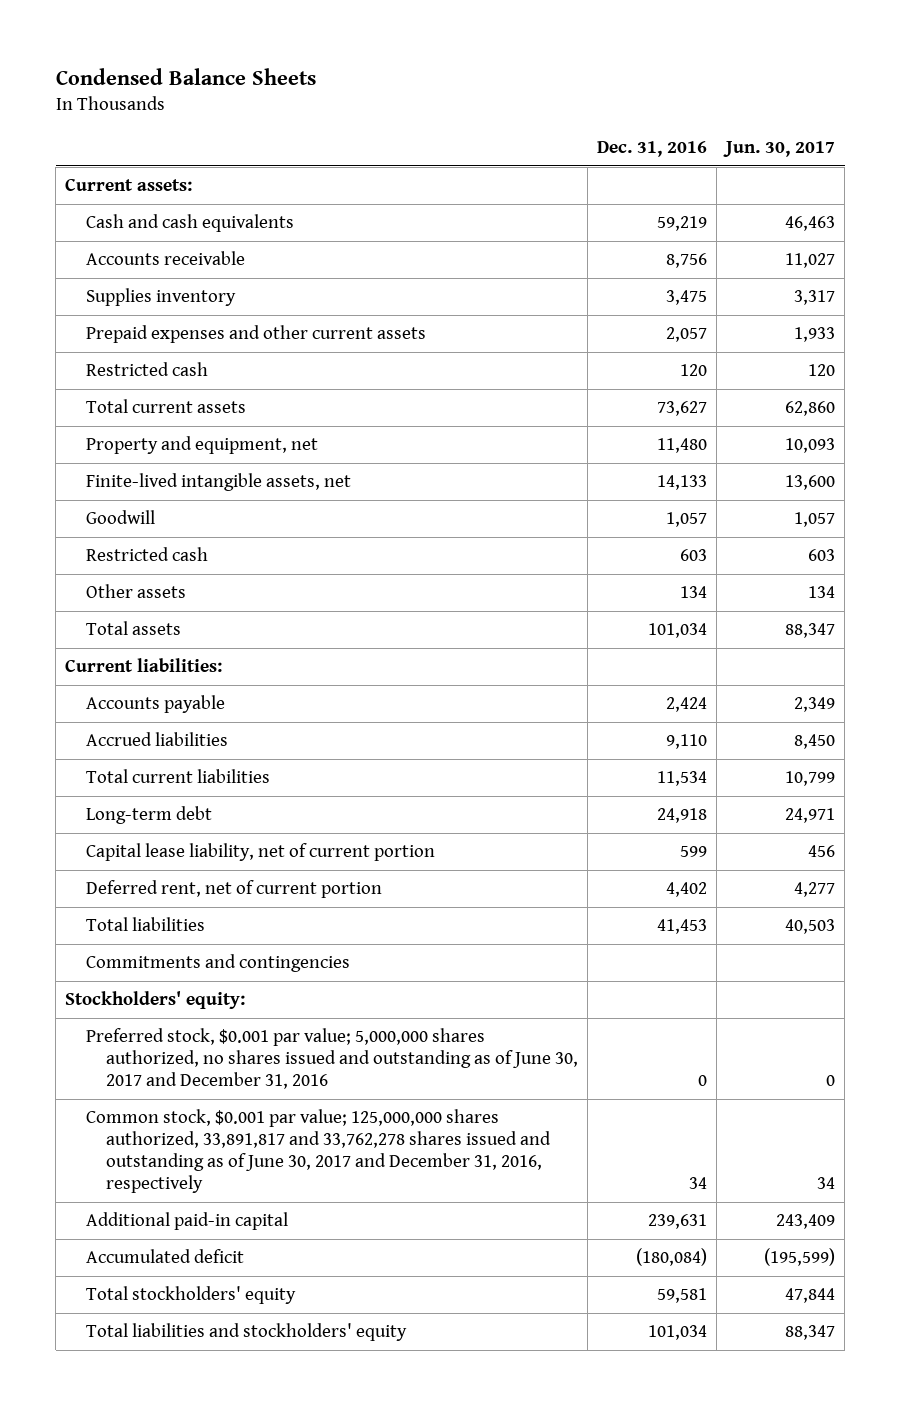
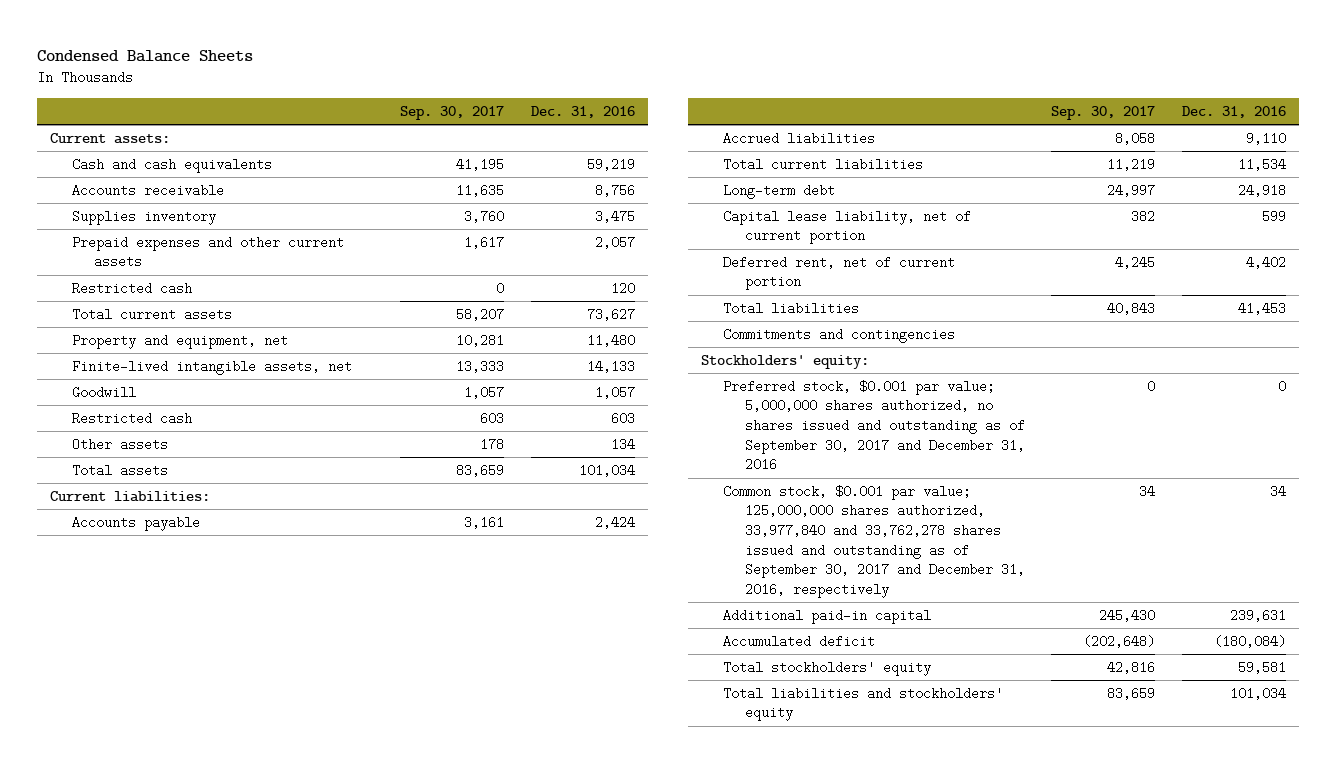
- | Dec. 31, 2016 | Jun. 30, 2017
+ | Sep. 30, 2017 | Dec. 31, 2016
- Preferred stock, $0.001 par value; 5,000,000 shares authorized, no shares issued and outstanding as of June 30, 2017 and December 31, 2016 | 0 | 0
- Common stock, $0.001 par value; 125,000,000 shares authorized, 33,891,817 and 33,762,278 shares issued and outstanding as of June 30, 2017 and December 31, 2016, respectively | 34 | 34
+ Preferred stock, $0.001 par value; 5,000,000 shares authorized, no shares issued and outstanding as of September 30, 2017 and December 31, 2016 | 0 | 0
+ Common stock, $0.001 par value; 125,000,000 shares authorized, 33,977,840 and 33,762,278 shares issued and outstanding as of September 30, 2017 and December 31, 2016, respectively | 34 | 34

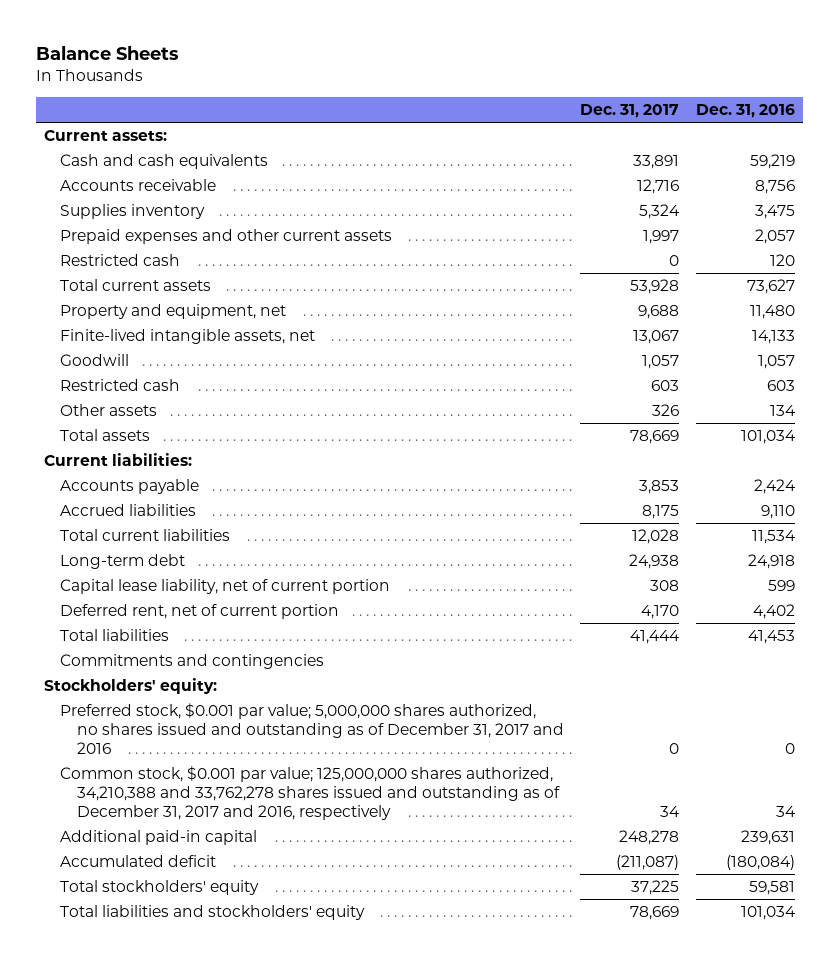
- Condensed Balance Sheets
+ Balance Sheets
- | Sep. 30, 2017 | Dec. 31, 2016
+ | Dec. 31, 2017 | Dec. 31, 2016
- Preferred stock, $0.001 par value; 5,000,000 shares authorized, no shares issued and outstanding as of September 30, 2017 and December 31, 2016 | 0 | 0
- Common stock, $0.001 par value; 125,000,000 shares authorized, 33,977,840 and 33,762,278 shares issued and outstanding as of September 30, 2017 and December 31, 2016, respectively | 34 | 34
+ Preferred stock, $0.001 par value; 5,000,000 shares authorized, no shares issued and outstanding as of December 31, 2017 and 2016 | 0 | 0
+ Common stock, $0.001 par value; 125,000,000 shares authorized, 34,210,388 and 33,762,278 shares issued and outstanding as of December 31, 2017 and 2016, respectively | 34 | 34

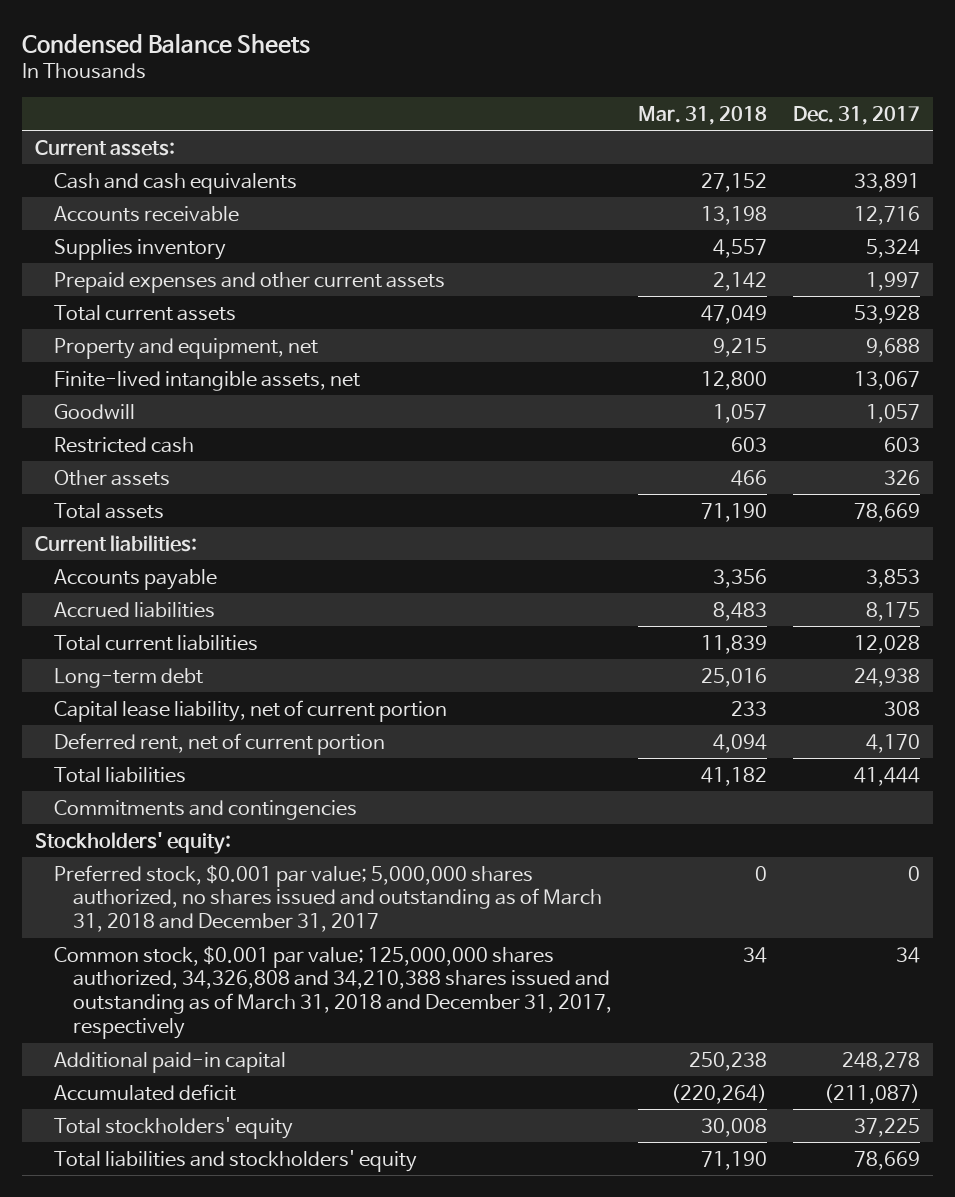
- Balance Sheets
+ Condensed Balance Sheets
- | Dec. 31, 2017 | Dec. 31, 2016
+ | Mar. 31, 2018 | Dec. 31, 2017
- Restricted cash | 0 | 120
- Preferred stock, $0.001 par value; 5,000,000 shares authorized, no shares issued and outstanding as of December 31, 2017 and 2016 | 0 | 0
- Common stock, $0.001 par value; 125,000,000 shares authorized, 34,210,388 and 33,762,278 shares issued and outstanding as of December 31, 2017 and 2016, respectively | 34 | 34
+ Preferred stock, $0.001 par value; 5,000,000 shares authorized, no shares issued and outstanding as of March 31, 2018 and December 31, 2017 | 0 | 0
+ Common stock, $0.001 par value; 125,000,000 shares authorized, 34,326,808 and 34,210,388 shares issued and outstanding as of March 31, 2018 and December 31, 2017, respectively | 34 | 34

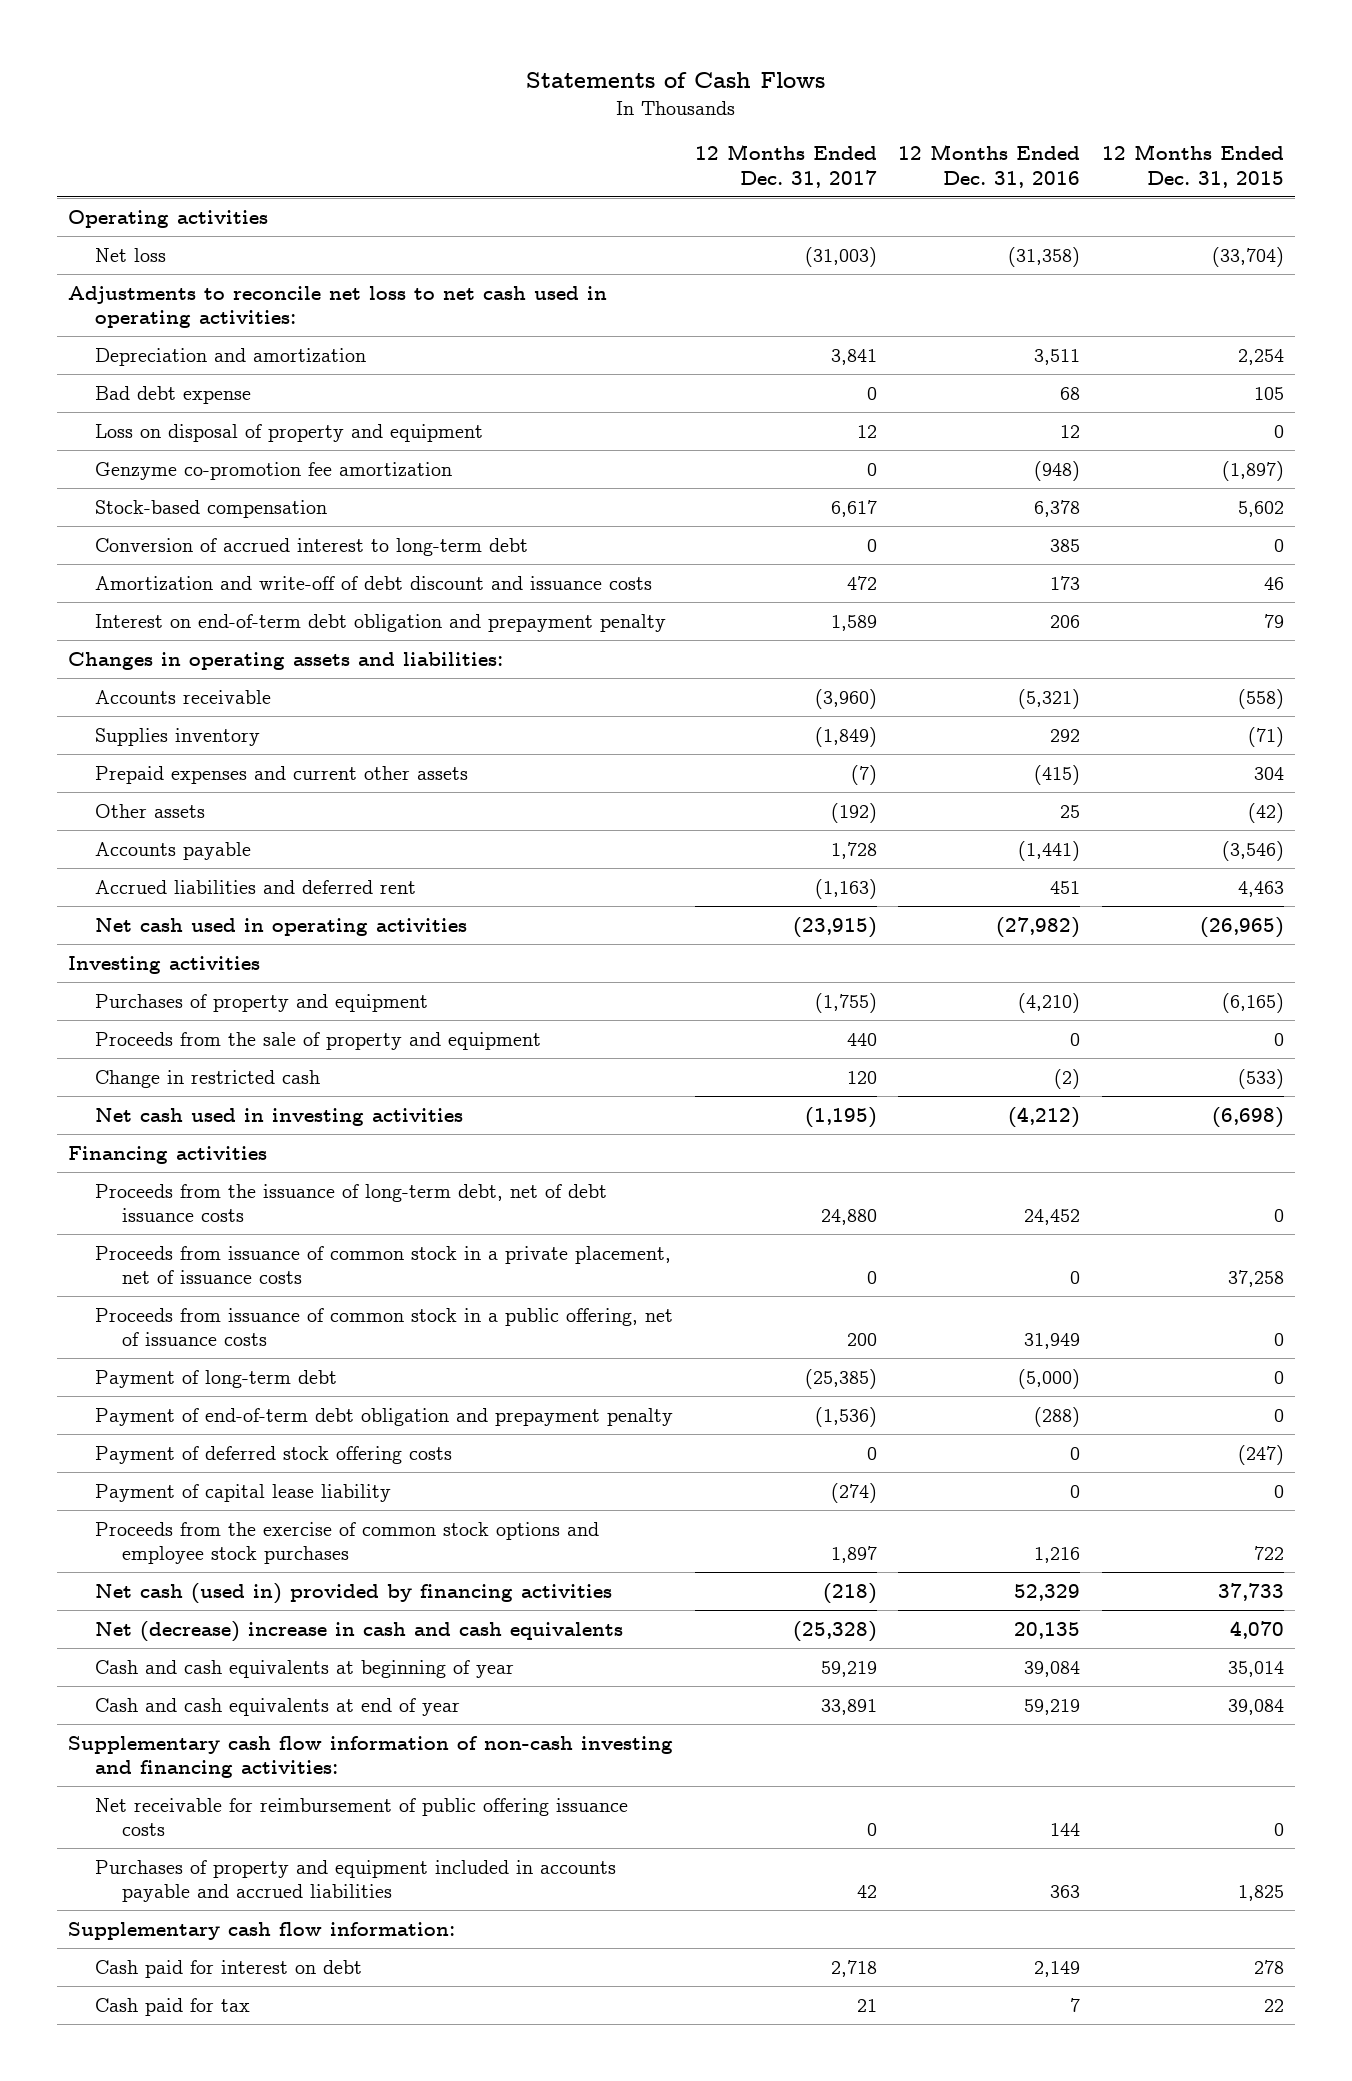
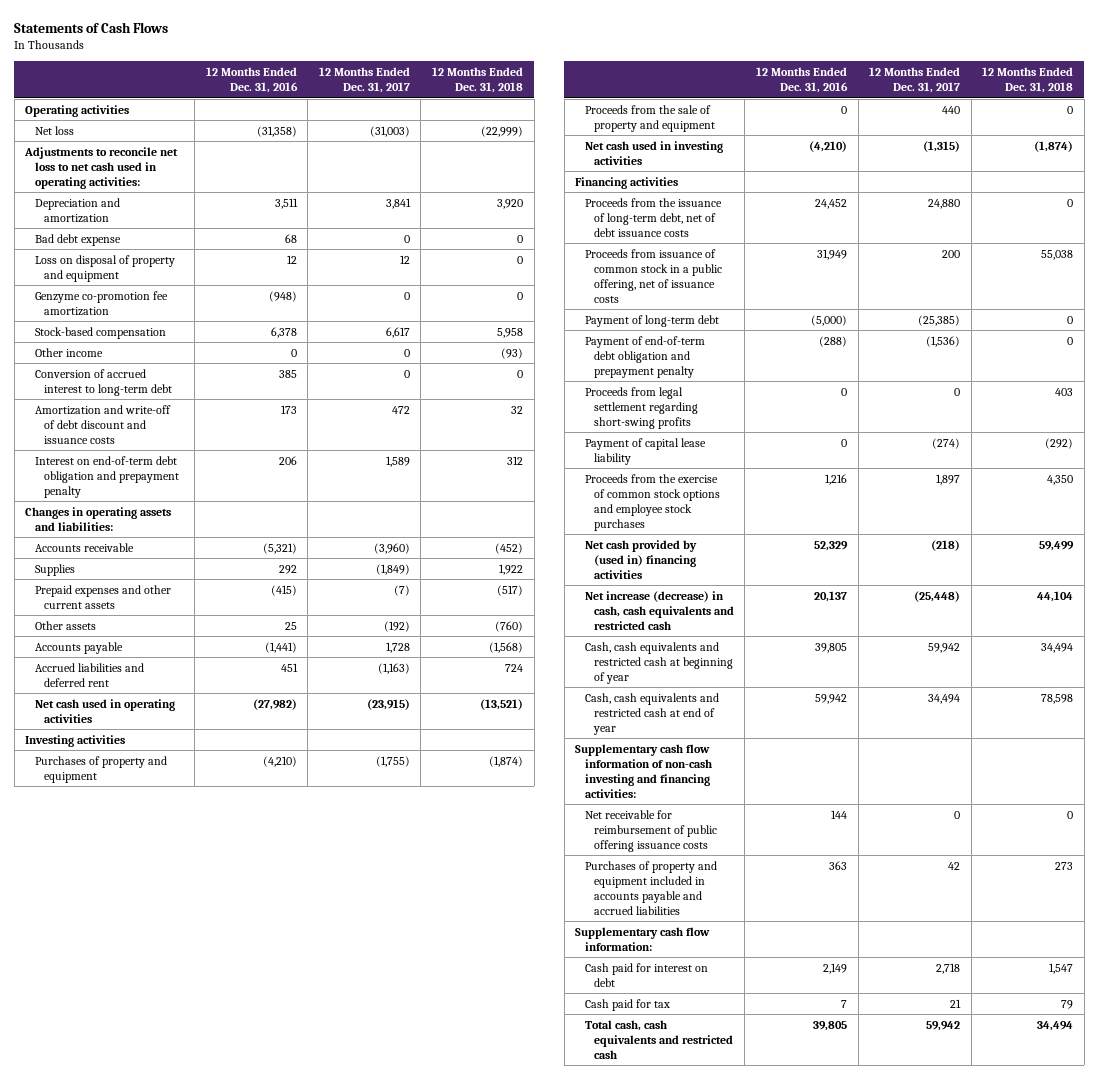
- | 12 Months Ended Dec. 31, 2017 | 12 Months Ended Dec. 31, 2016 | 12 Months Ended Dec. 31, 2015
+ | 12 Months Ended Dec. 31, 2016 | 12 Months Ended Dec. 31, 2017 | 12 Months Ended Dec. 31, 2018
+ Other income | 0 | 0 | (93)
- Supplies inventory | (1,849) | 292 | (71)
- Prepaid expenses and current other assets | (7) | (415) | 304
+ Supplies | 292 | (1,849) | 1,922
+ Prepaid expenses and other current assets | (415) | (7) | (517)
- Change in restricted cash | 120 | (2) | (533)
- Net cash used in investing activities | (1,195) | (4,212) | (6,698)
+ Net cash used in investing activities | (4,210) | (1,315) | (1,874)
- Proceeds from issuance of common stock in a private placement, net of issuance costs | 0 | 0 | 37,258
- Payment of deferred stock offering costs | 0 | 0 | (247)
+ Proceeds from legal settlement regarding short-swing profits | 0 | 0 | 403
- Net cash (used in) provided by financing activities | (218) | 52,329 | 37,733
- Net (decrease) increase in cash and cash equivalents | (25,328) | 20,135 | 4,070
- Cash and cash equivalents at beginning of year | 59,219 | 39,084 | 35,014
- Cash and cash equivalents at end of year | 33,891 | 59,219 | 39,084
+ Net cash provided by (used in) financing activities | 52,329 | (218) | 59,499
+ Net increase (decrease) in cash, cash equivalents and restricted cash | 20,137 | (25,448) | 44,104
+ Cash, cash equivalents and restricted cash at beginning of year | 39,805 | 59,942 | 34,494
+ Cash, cash equivalents and restricted cash at end of year | 59,942 | 34,494 | 78,598
+ Total cash, cash equivalents and restricted cash | 39,805 | 59,942 | 34,494

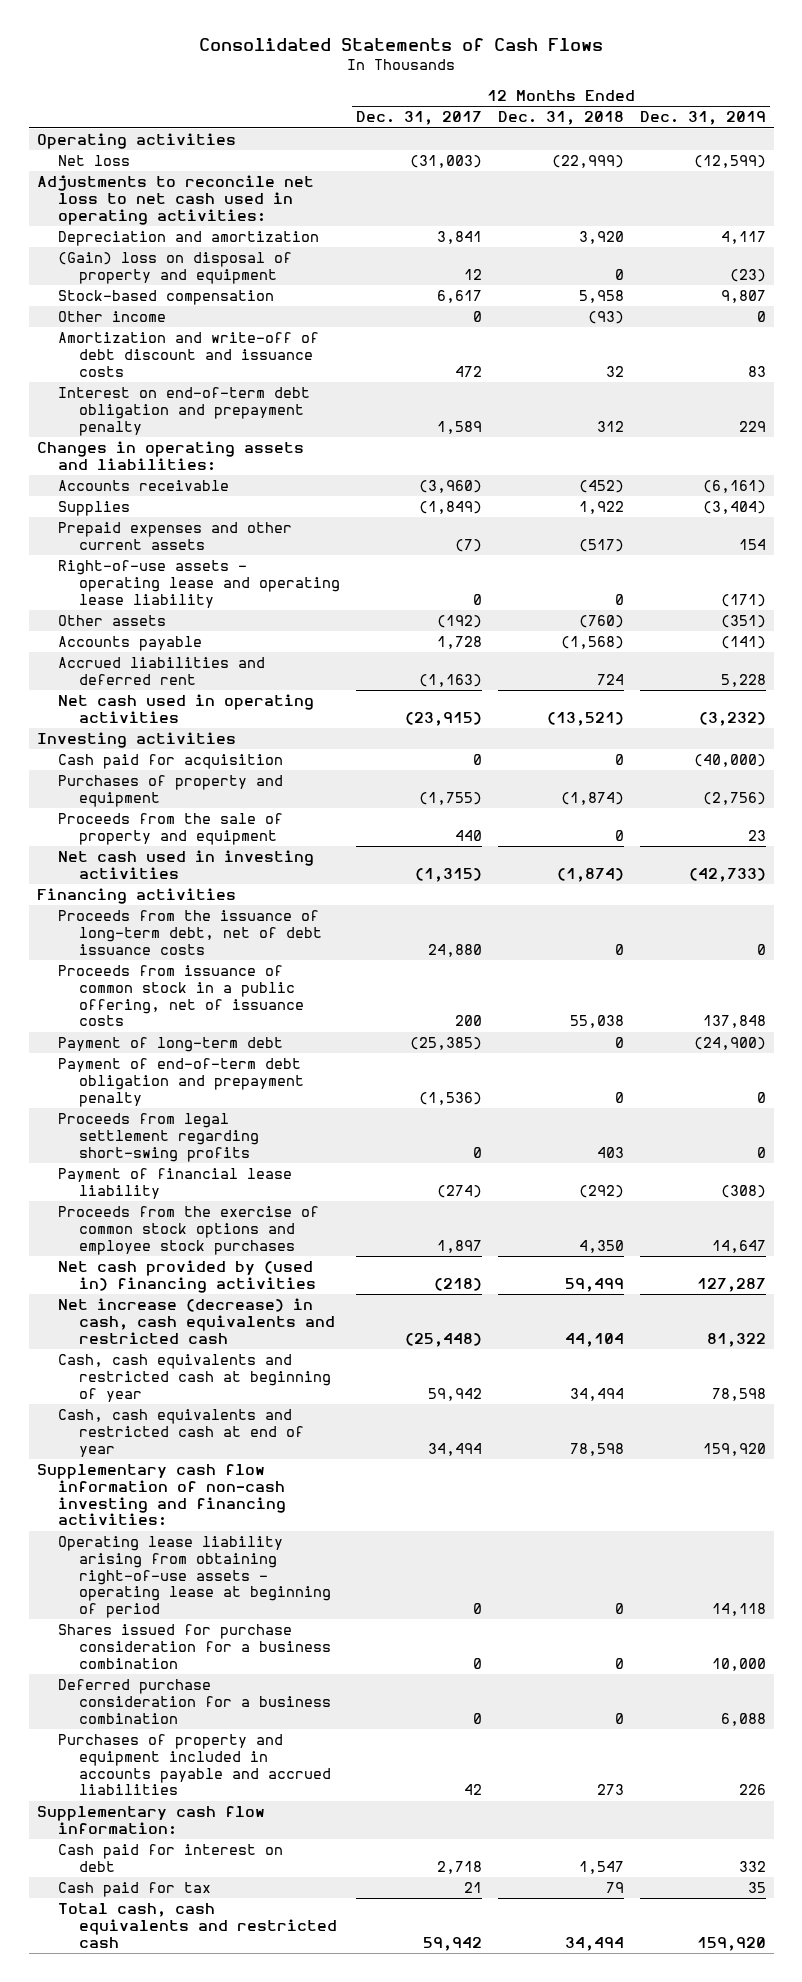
- Statements of Cash Flows
+ Consolidated Statements of Cash Flows
- | 12 Months Ended Dec. 31, 2016 | 12 Months Ended Dec. 31, 2017 | 12 Months Ended Dec. 31, 2018
+ | 12 Months Ended Dec. 31, 2017 | 12 Months Ended Dec. 31, 2018 | 12 Months Ended Dec. 31, 2019
- Bad debt expense | 68 | 0 | 0
- Loss on disposal of property and equipment | 12 | 12 | 0
- Genzyme co-promotion fee amortization | (948) | 0 | 0
+ (Gain) loss on disposal of property and equipment | 12 | 0 | (23)
- Conversion of accrued interest to long-term debt | 385 | 0 | 0
+ Right-of-use assets - operating lease and operating lease liability | 0 | 0 | (171)
+ Cash paid for acquisition | 0 | 0 | (40,000)
- Payment of capital lease liability | 0 | (274) | (292)
+ Payment of financial lease liability | (274) | (292) | (308)
- Net receivable for reimbursement of public offering issuance costs | 144 | 0 | 0
+ Operating lease liability arising from obtaining right-of-use assets - operating lease at beginning of period | 0 | 0 | 14,118
+ Shares issued for purchase consideration for a business combination | 0 | 0 | 10,000
+ Deferred purchase consideration for a business combination | 0 | 0 | 6,088

